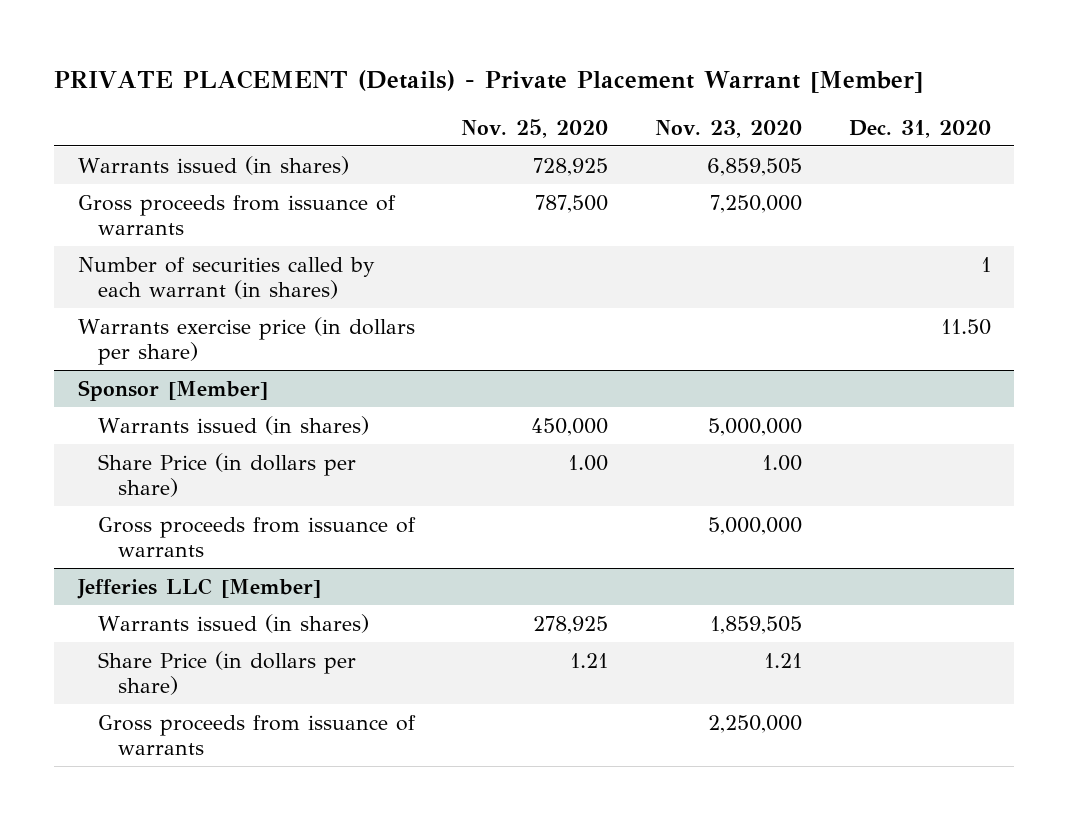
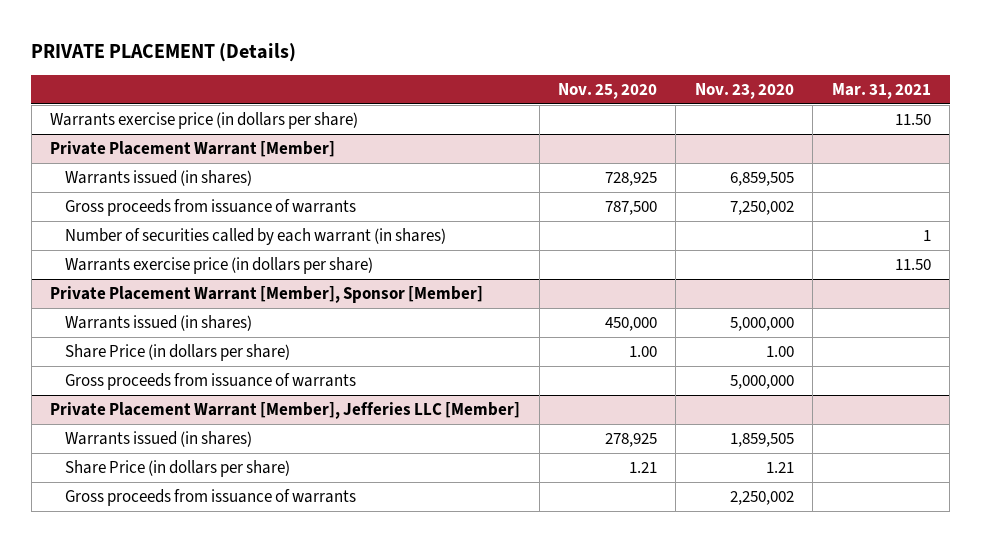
- PRIVATE PLACEMENT (Details) - Private Placement Warrant [Member]
+ PRIVATE PLACEMENT (Details)
- | Nov. 25, 2020 | Nov. 23, 2020 | Dec. 31, 2020
+ | Nov. 25, 2020 | Nov. 23, 2020 | Mar. 31, 2021
+ Warrants exercise price (in dollars per share) | | | 11.50
+ Private Placement Warrant [Member]
- Gross proceeds from issuance of warrants | 787,500 | 7,250,000 |
+ Gross proceeds from issuance of warrants | 787,500 | 7,250,002 |
- Sponsor [Member]
+ Private Placement Warrant [Member], Sponsor [Member]
- Jefferies LLC [Member]
+ Private Placement Warrant [Member], Jefferies LLC [Member]
- Gross proceeds from issuance of warrants | | 2,250,000 |
+ Gross proceeds from issuance of warrants | | 2,250,002 |

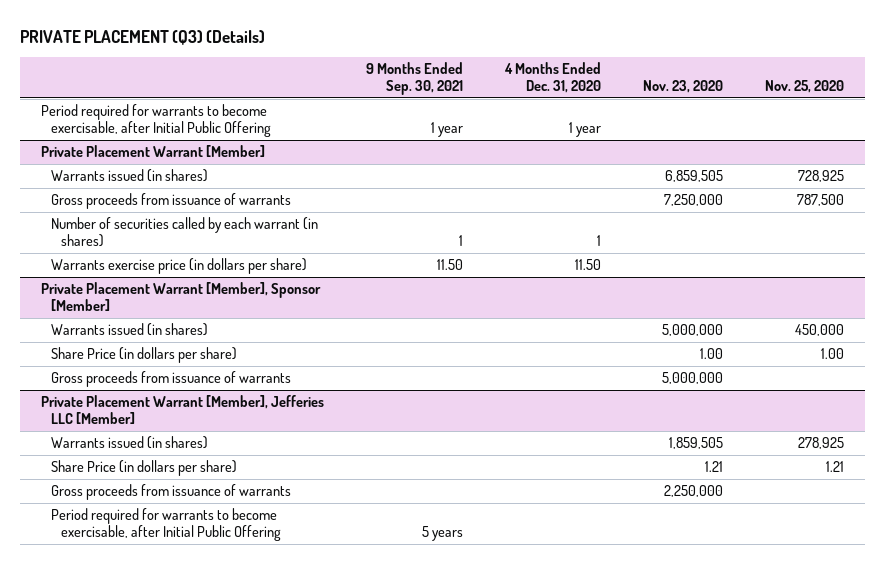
- PRIVATE PLACEMENT (Details)
+ PRIVATE PLACEMENT (Q3) (Details)
- | Nov. 25, 2020 | Nov. 23, 2020 | Mar. 31, 2021
+ | 9 Months Ended Sep. 30, 2021 | 4 Months Ended Dec. 31, 2020 | Nov. 23, 2020 | Nov. 25, 2020
- Warrants exercise price (in dollars per share) | | | 11.50
+ Period required for warrants to become exercisable, after Initial Public Offering | 1 year | 1 year | |
@ Private Placement Warrant [Member]
- Gross proceeds from issuance of warrants | 787,500 | 7,250,002 |
+ Gross proceeds from issuance of warrants | | | 7,250,000 | 787,500
@ Private Placement Warrant [Member], Jefferies LLC [Member]
- Gross proceeds from issuance of warrants | | 2,250,002 |
+ Gross proceeds from issuance of warrants | | | 2,250,000 |
+ Period required for warrants to become exercisable, after Initial Public Offering | 5 years | | |

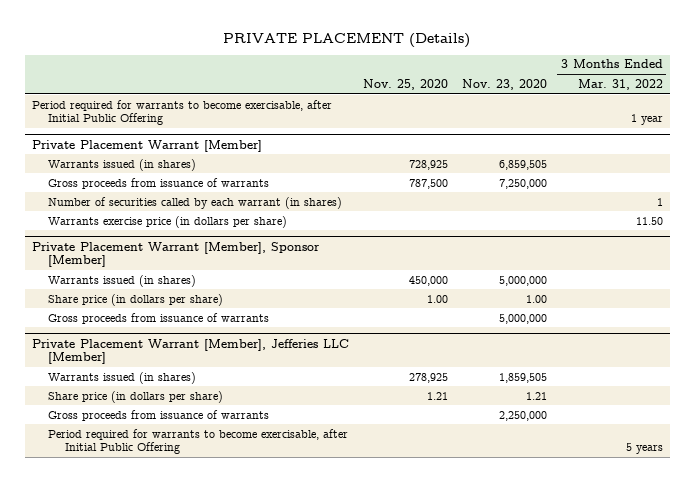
- PRIVATE PLACEMENT (Q3) (Details)
+ PRIVATE PLACEMENT (Details)
- | 9 Months Ended Sep. 30, 2021 | 4 Months Ended Dec. 31, 2020 | Nov. 23, 2020 | Nov. 25, 2020
+ | Nov. 25, 2020 | Nov. 23, 2020 | 3 Months Ended Mar. 31, 2022
@ Private Placement Warrant [Member], Sponsor [Member]
- Share Price (in dollars per share) | | | 1.00 | 1.00
+ Share price (in dollars per share) | 1.00 | 1.00 |
@ Private Placement Warrant [Member], Jefferies LLC [Member]
- Share Price (in dollars per share) | | | 1.21 | 1.21
+ Share price (in dollars per share) | 1.21 | 1.21 |

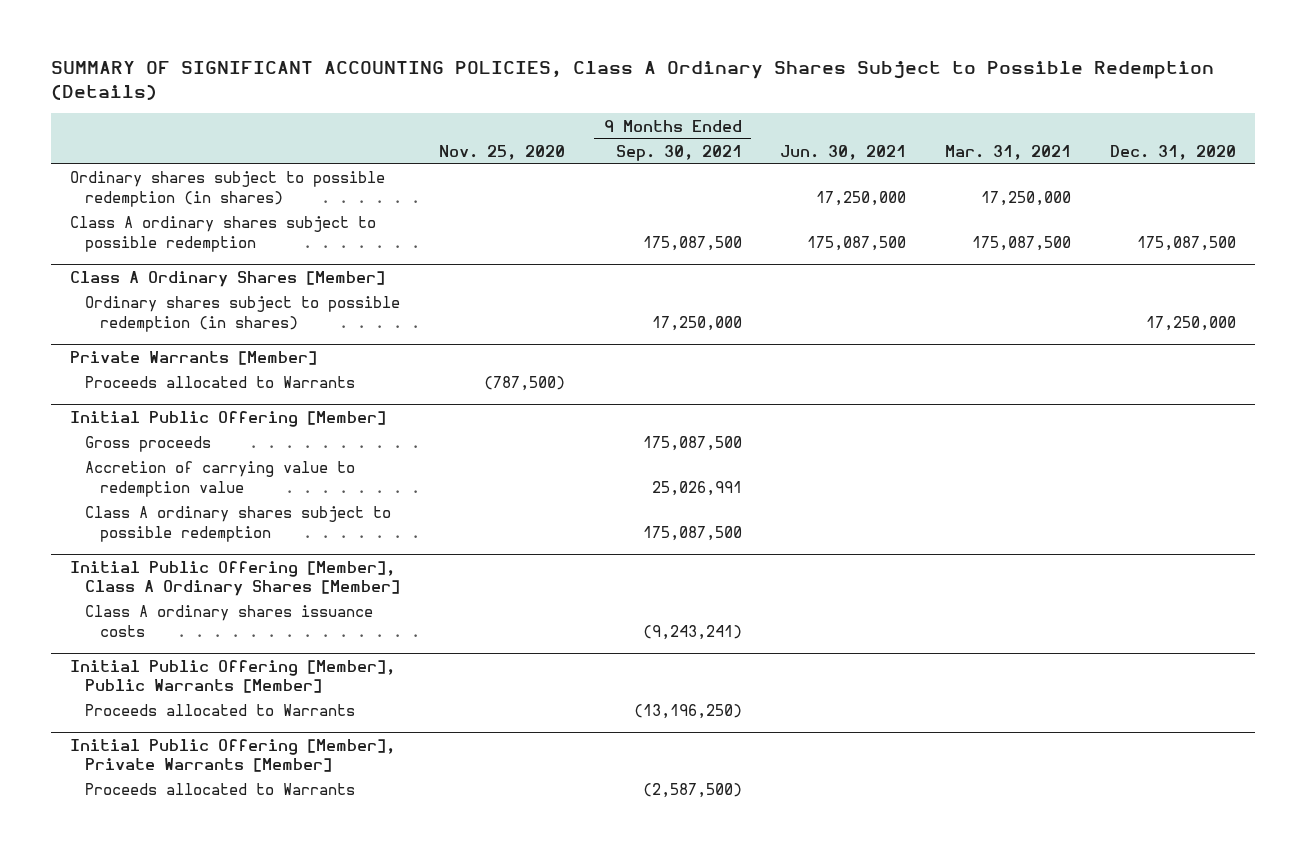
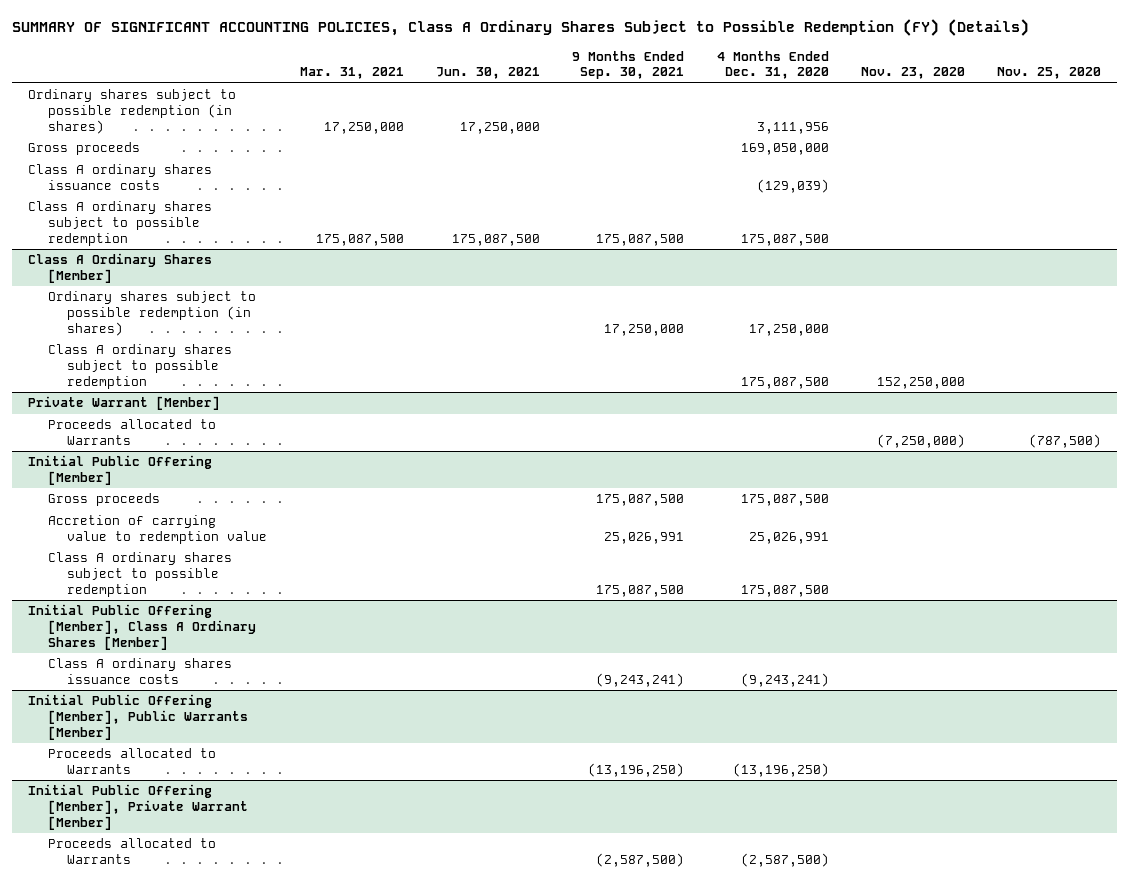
- SUMMARY OF SIGNIFICANT ACCOUNTING POLICIES, Class A Ordinary Shares Subject to Possible Redemption (Details)
+ SUMMARY OF SIGNIFICANT ACCOUNTING POLICIES, Class A Ordinary Shares Subject to Possible Redemption (FY) (Details)
- | Nov. 25, 2020 | 9 Months Ended Sep. 30, 2021 | Jun. 30, 2021 | Mar. 31, 2021 | Dec. 31, 2020
+ | Mar. 31, 2021 | Jun. 30, 2021 | 9 Months Ended Sep. 30, 2021 | 4 Months Ended Dec. 31, 2020 | Nov. 23, 2020 | Nov. 25, 2020
+ Gross proceeds | | | | 169,050,000 | |
+ Class A ordinary shares issuance costs | | | | (129,039) | |
- Private Warrants [Member]
@ Class A Ordinary Shares [Member]
+ Class A ordinary shares subject to possible redemption | | | | 175,087,500 | 152,250,000 |
+ Private Warrant [Member]
- Initial Public Offering [Member], Private Warrants [Member]
+ Initial Public Offering [Member], Private Warrant [Member]

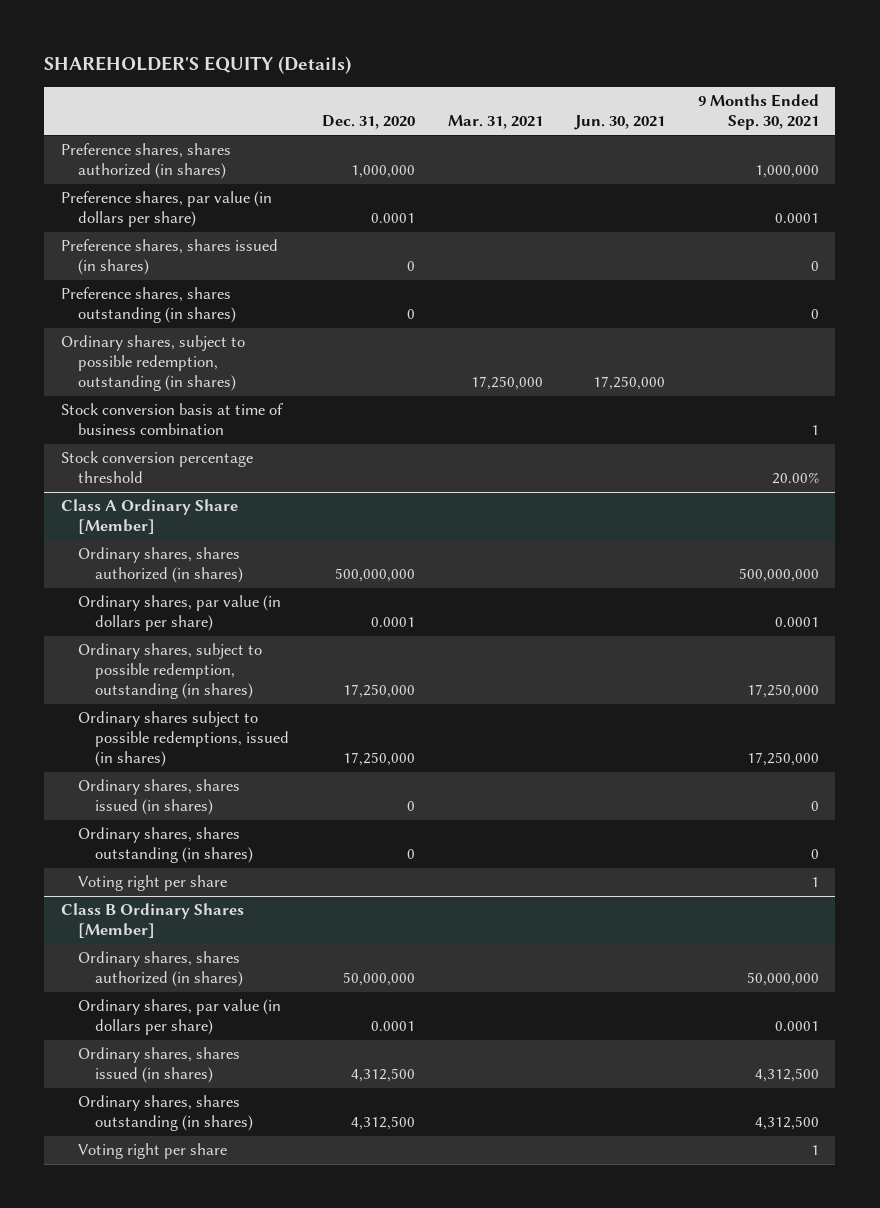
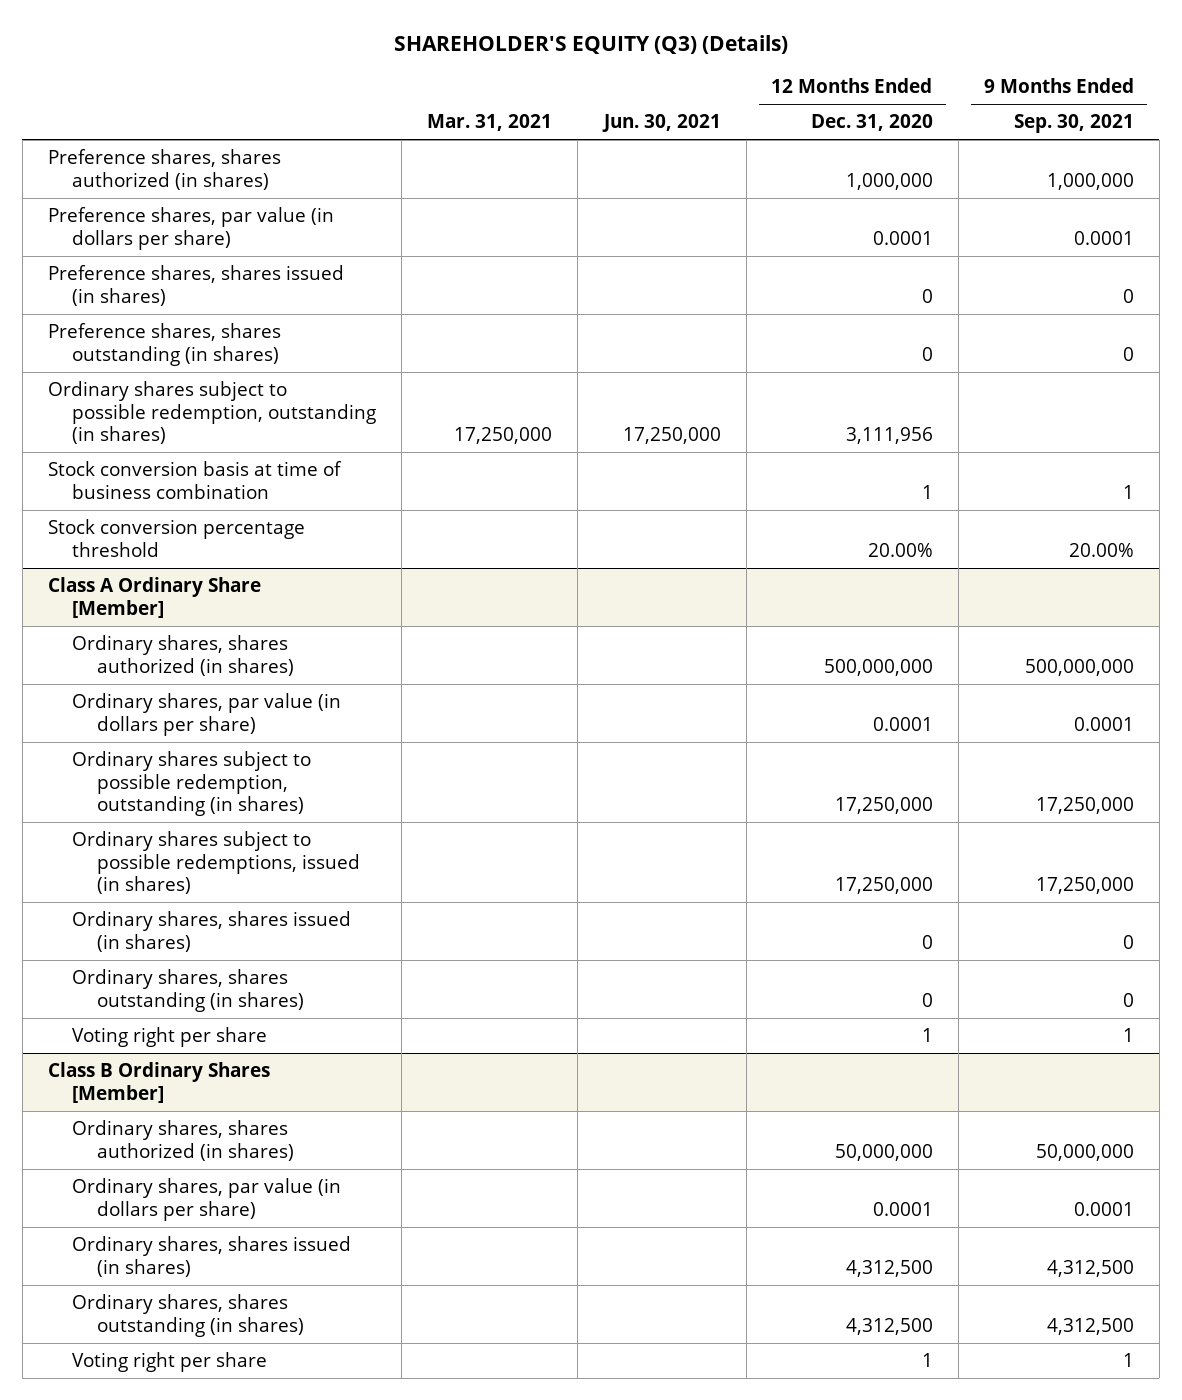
- SHAREHOLDER'S EQUITY (Details)
+ SHAREHOLDER'S EQUITY (Q3) (Details)
- | Dec. 31, 2020 | Mar. 31, 2021 | Jun. 30, 2021 | 9 Months Ended Sep. 30, 2021
+ | Mar. 31, 2021 | Jun. 30, 2021 | 12 Months Ended Dec. 31, 2020 | 9 Months Ended Sep. 30, 2021
- Ordinary shares, subject to possible redemption, outstanding (in shares) | | 17,250,000 | 17,250,000 |
+ Ordinary shares subject to possible redemption, outstanding (in shares) | 17,250,000 | 17,250,000 | 3,111,956 |
@ Class A Ordinary Share [Member]
- Ordinary shares, subject to possible redemption, outstanding (in shares) | 17,250,000 | | | 17,250,000
+ Ordinary shares subject to possible redemption, outstanding (in shares) | | | 17,250,000 | 17,250,000

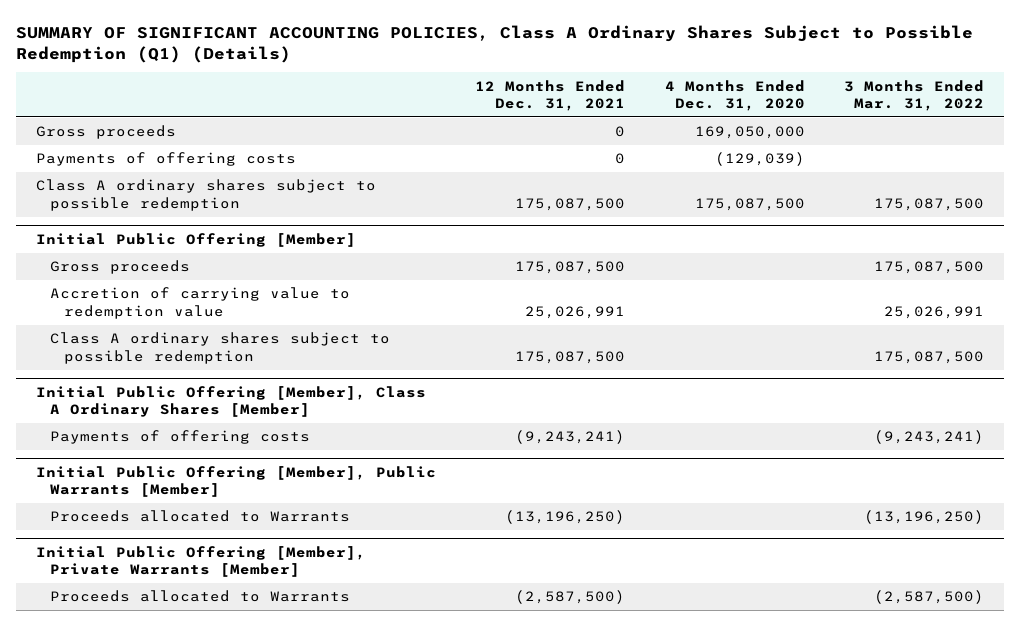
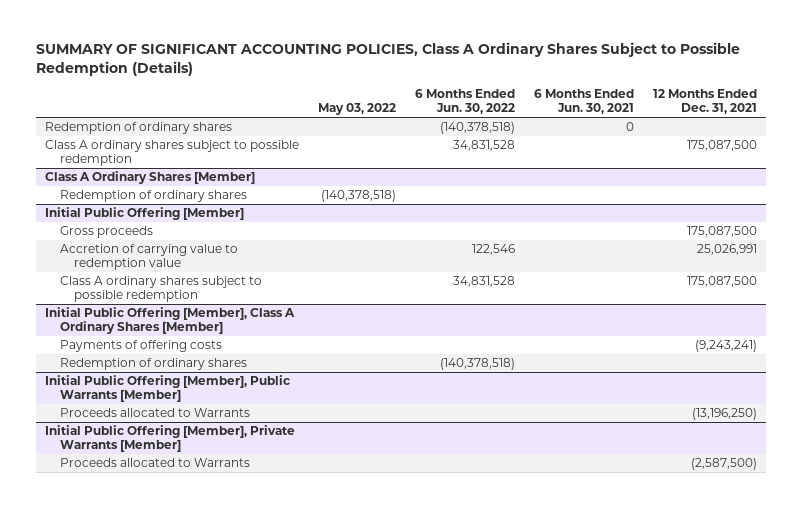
- SUMMARY OF SIGNIFICANT ACCOUNTING POLICIES, Class A Ordinary Shares Subject to Possible Redemption (Q1) (Details)
+ SUMMARY OF SIGNIFICANT ACCOUNTING POLICIES, Class A Ordinary Shares Subject to Possible Redemption (Details)
- | 12 Months Ended Dec. 31, 2021 | 4 Months Ended Dec. 31, 2020 | 3 Months Ended Mar. 31, 2022
+ | May 03, 2022 | 6 Months Ended Jun. 30, 2022 | 6 Months Ended Jun. 30, 2021 | 12 Months Ended Dec. 31, 2021
- Gross proceeds | 0 | 169,050,000 |
- Payments of offering costs | 0 | (129,039) |
+ Redemption of ordinary shares | | (140,378,518) | 0 |
+ Class A Ordinary Shares [Member]
+ Redemption of ordinary shares | (140,378,518) | | |
@ Initial Public Offering [Member], Class A Ordinary Shares [Member]
+ Redemption of ordinary shares | | (140,378,518) | |

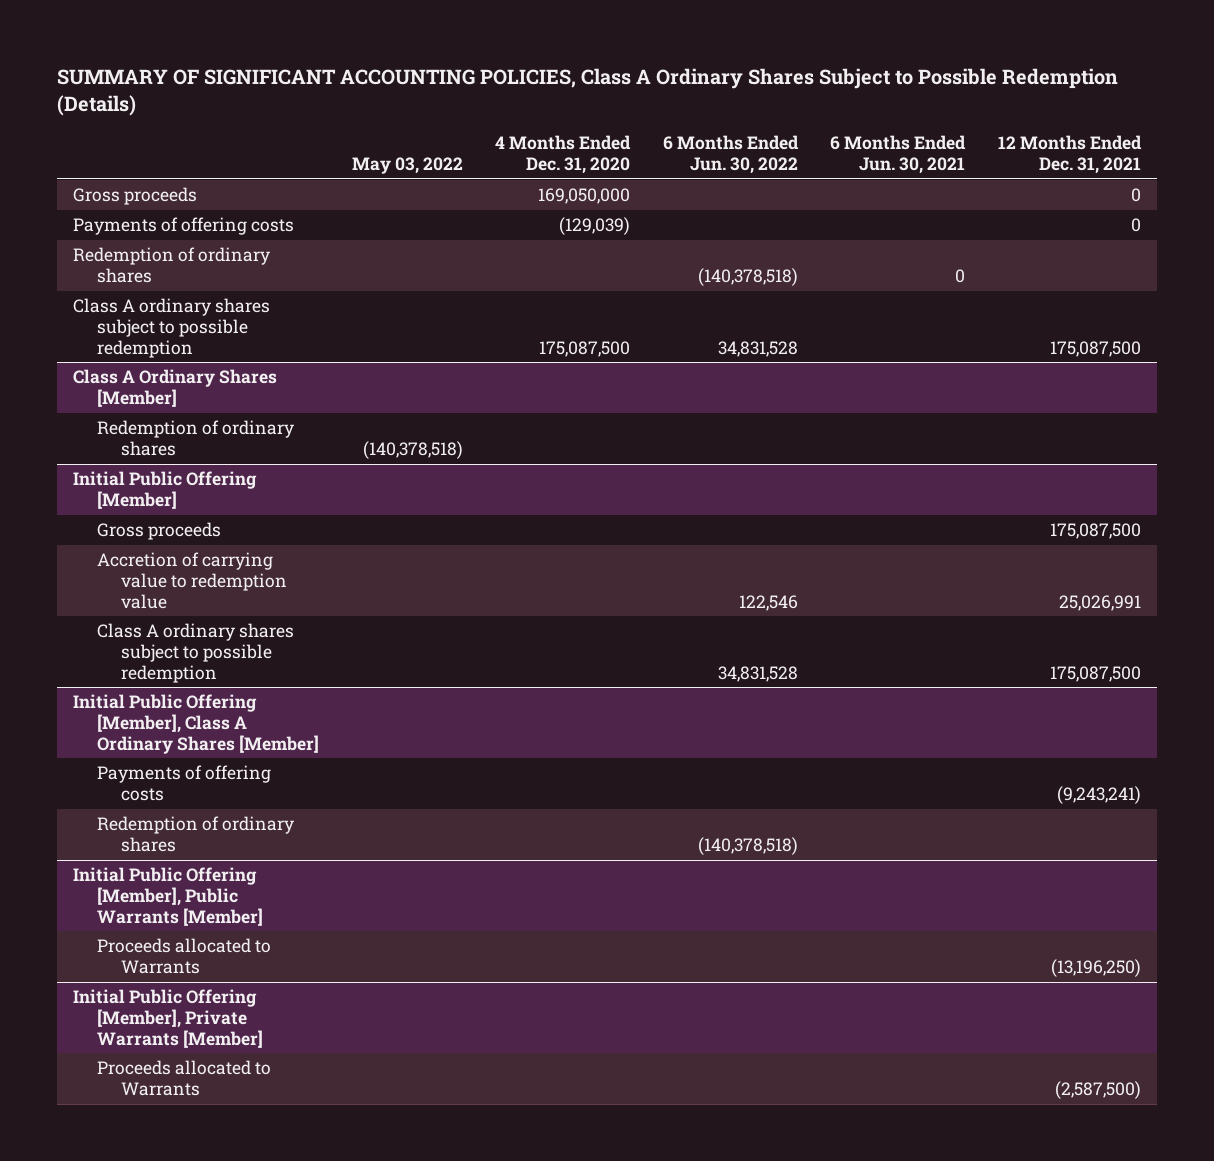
- | May 03, 2022 | 6 Months Ended Jun. 30, 2022 | 6 Months Ended Jun. 30, 2021 | 12 Months Ended Dec. 31, 2021
+ | May 03, 2022 | 4 Months Ended Dec. 31, 2020 | 6 Months Ended Jun. 30, 2022 | 6 Months Ended Jun. 30, 2021 | 12 Months Ended Dec. 31, 2021
+ Gross proceeds | | 169,050,000 | | | 0
+ Payments of offering costs | | (129,039) | | | 0

